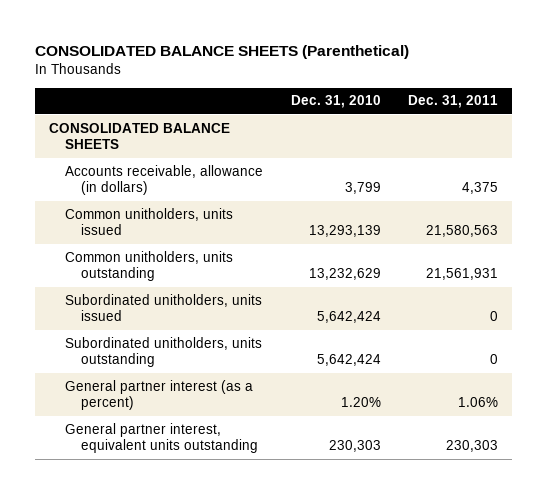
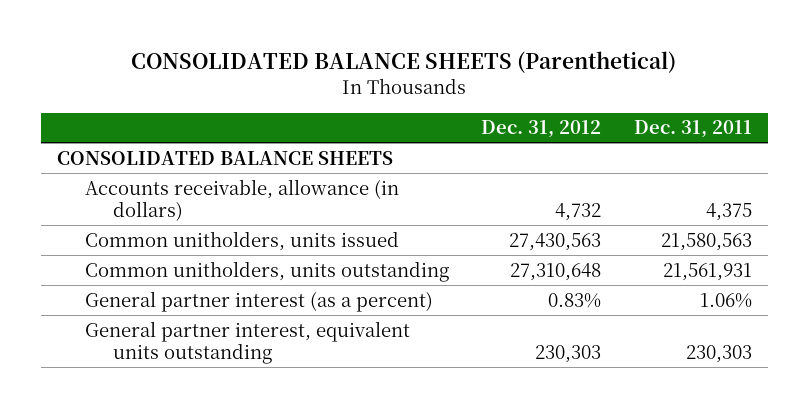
- | Dec. 31, 2010 | Dec. 31, 2011
+ | Dec. 31, 2012 | Dec. 31, 2011
- Subordinated unitholders, units issued | 5,642,424 | 0
- Subordinated unitholders, units outstanding | 5,642,424 | 0

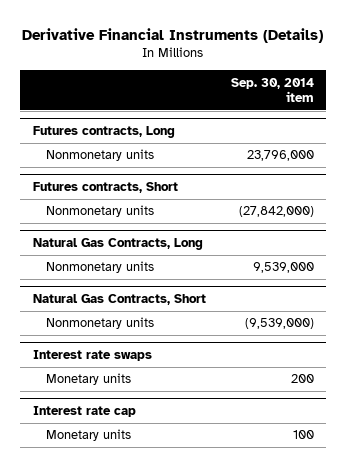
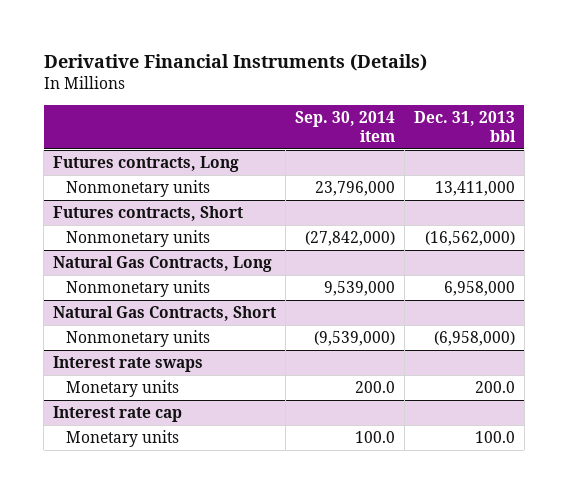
- | Sep. 30, 2014 item
+ | Sep. 30, 2014 item | Dec. 31, 2013 bbl
@ Interest rate swaps
- Monetary units | 200
+ Monetary units | 200.0 | 200.0
@ Interest rate cap
- Monetary units | 100
+ Monetary units | 100.0 | 100.0

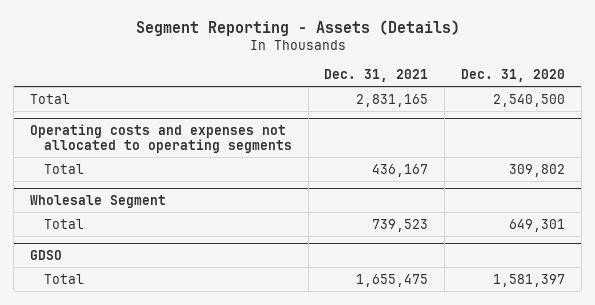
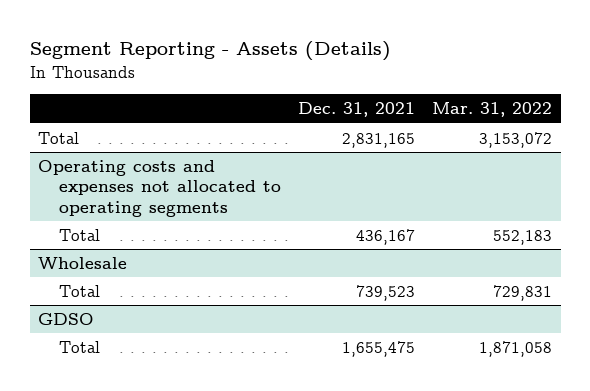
- | Dec. 31, 2021 | Dec. 31, 2020
+ | Dec. 31, 2021 | Mar. 31, 2022
- Wholesale Segment
+ Wholesale

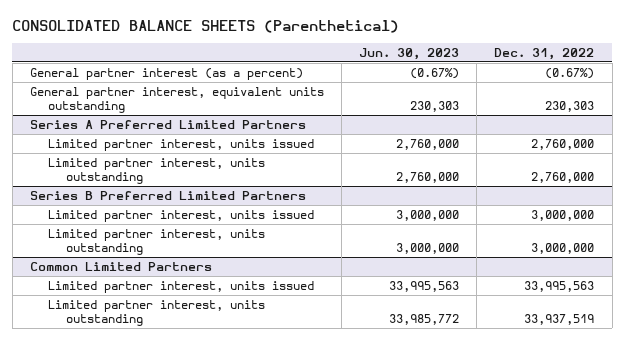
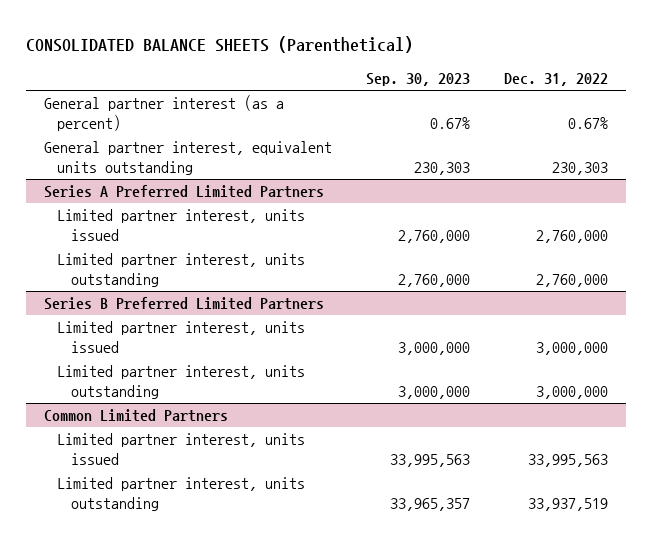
- | Jun. 30, 2023 | Dec. 31, 2022
+ | Sep. 30, 2023 | Dec. 31, 2022
- General partner interest (as a percent) | (0.67%) | (0.67%)
+ General partner interest (as a percent) | 0.67% | 0.67%

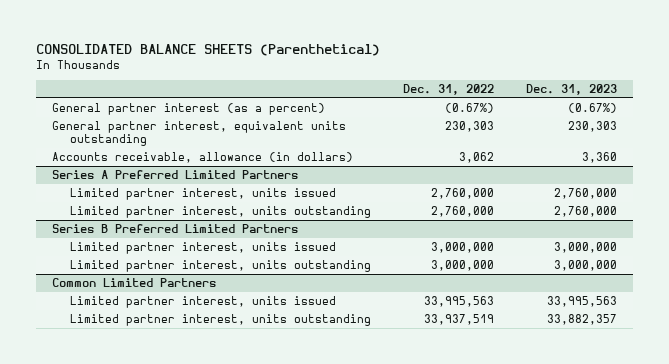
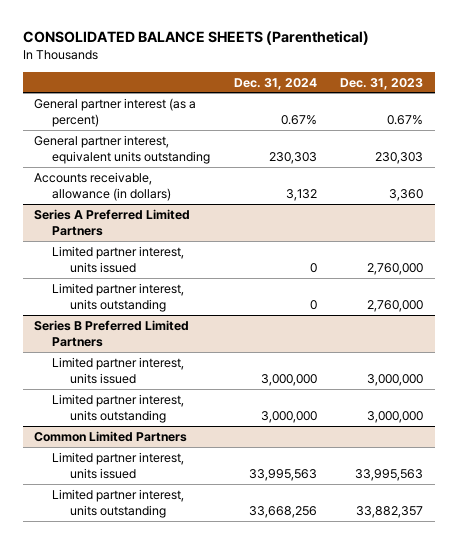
- | Dec. 31, 2022 | Dec. 31, 2023
+ | Dec. 31, 2024 | Dec. 31, 2023
- General partner interest (as a percent) | (0.67%) | (0.67%)
+ General partner interest (as a percent) | 0.67% | 0.67%

